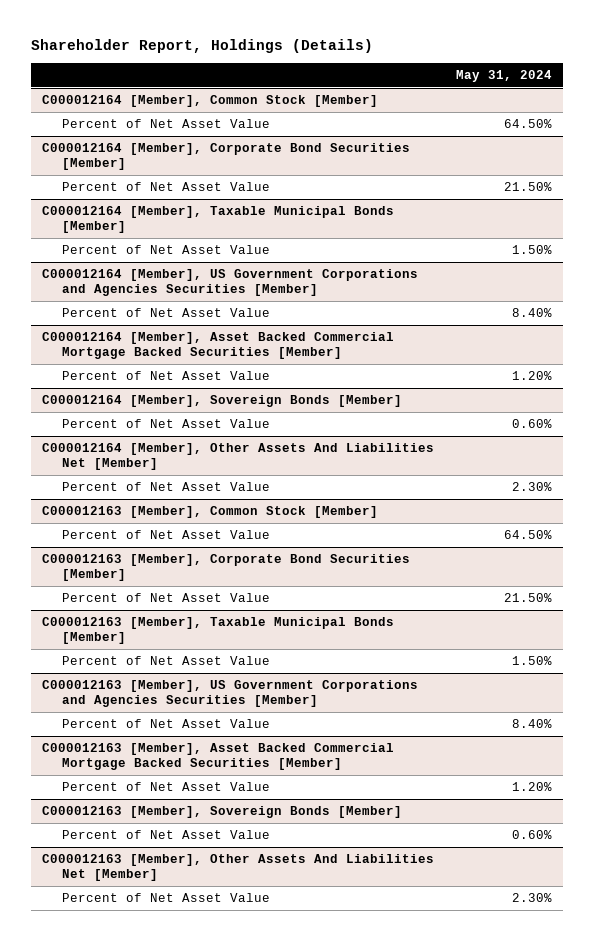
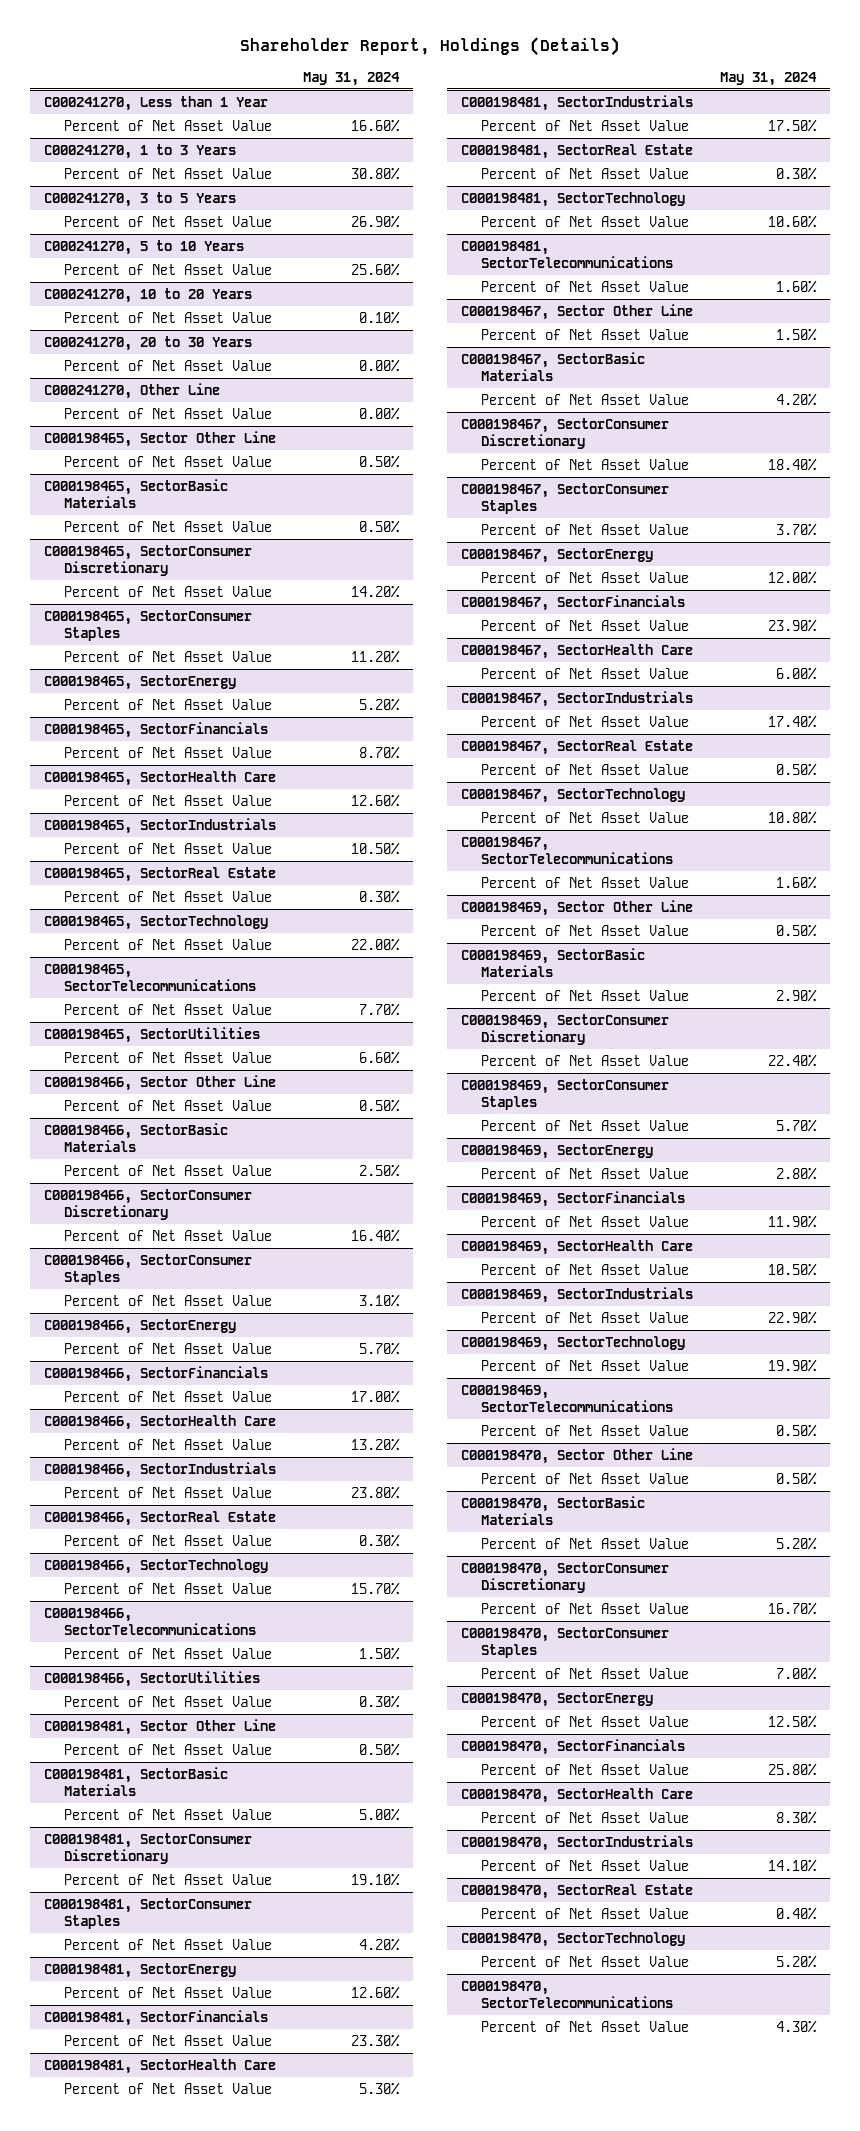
- C000012164 [Member], Common Stock [Member]
- Percent of Net Asset Value | 64.50%
- C000012164 [Member], Corporate Bond Securities [Member]
- Percent of Net Asset Value | 21.50%
- C000012164 [Member], Taxable Municipal Bonds [Member]
+ C000241270, Less than 1 Year
+ Percent of Net Asset Value | 16.60%
+ C000241270, 1 to 3 Years
+ Percent of Net Asset Value | 30.80%
+ C000241270, 3 to 5 Years
+ Percent of Net Asset Value | 26.90%
+ C000241270, 5 to 10 Years
+ Percent of Net Asset Value | 25.60%
+ C000241270, 10 to 20 Years
+ Percent of Net Asset Value | 0.10%
+ C000241270, 20 to 30 Years
+ Percent of Net Asset Value | 0.00%
+ C000241270, Other Line
+ Percent of Net Asset Value | 0.00%
+ C000198465, Sector Other Line
+ Percent of Net Asset Value | 0.50%
+ C000198465, SectorBasic Materials
+ Percent of Net Asset Value | 0.50%
+ C000198465, SectorConsumer Discretionary
+ Percent of Net Asset Value | 14.20%
+ C000198465, SectorConsumer Staples
+ Percent of Net Asset Value | 11.20%
+ C000198465, SectorEnergy
+ Percent of Net Asset Value | 5.20%
+ C000198465, SectorFinancials
+ Percent of Net Asset Value | 8.70%
+ C000198465, SectorHealth Care
+ Percent of Net Asset Value | 12.60%
+ C000198465, SectorIndustrials
+ Percent of Net Asset Value | 10.50%
+ C000198465, SectorReal Estate
+ Percent of Net Asset Value | 0.30%
+ C000198465, SectorTechnology
+ Percent of Net Asset Value | 22.00%
+ C000198465, SectorTelecommunications
+ Percent of Net Asset Value | 7.70%
+ C000198465, SectorUtilities
+ Percent of Net Asset Value | 6.60%
+ C000198466, Sector Other Line
+ Percent of Net Asset Value | 0.50%
+ C000198466, SectorBasic Materials
+ Percent of Net Asset Value | 2.50%
+ C000198466, SectorConsumer Discretionary
+ Percent of Net Asset Value | 16.40%
+ C000198466, SectorConsumer Staples
+ Percent of Net Asset Value | 3.10%
+ C000198466, SectorEnergy
+ Percent of Net Asset Value | 5.70%
+ C000198466, SectorFinancials
+ Percent of Net Asset Value | 17.00%
+ C000198466, SectorHealth Care
+ Percent of Net Asset Value | 13.20%
+ C000198466, SectorIndustrials
+ Percent of Net Asset Value | 23.80%
+ C000198466, SectorReal Estate
+ Percent of Net Asset Value | 0.30%
+ C000198466, SectorTechnology
+ Percent of Net Asset Value | 15.70%
+ C000198466, SectorTelecommunications
- C000012164 [Member], US Government Corporations and Agencies Securities [Member]
- Percent of Net Asset Value | 8.40%
- C000012164 [Member], Asset Backed Commercial Mortgage Backed Securities [Member]
- Percent of Net Asset Value | 1.20%
- C000012164 [Member], Sovereign Bonds [Member]
- Percent of Net Asset Value | 0.60%
- C000012164 [Member], Other Assets And Liabilities Net [Member]
- Percent of Net Asset Value | 2.30%
- C000012163 [Member], Common Stock [Member]
- Percent of Net Asset Value | 64.50%
- C000012163 [Member], Corporate Bond Securities [Member]
- Percent of Net Asset Value | 21.50%
- C000012163 [Member], Taxable Municipal Bonds [Member]
+ C000198466, SectorUtilities
+ Percent of Net Asset Value | 0.30%
+ C000198481, Sector Other Line
+ Percent of Net Asset Value | 0.50%
+ C000198481, SectorBasic Materials
+ Percent of Net Asset Value | 5.00%
+ C000198481, SectorConsumer Discretionary
+ Percent of Net Asset Value | 19.10%
+ C000198481, SectorConsumer Staples
+ Percent of Net Asset Value | 4.20%
+ C000198481, SectorEnergy
+ Percent of Net Asset Value | 12.60%
+ C000198481, SectorFinancials
+ Percent of Net Asset Value | 23.30%
+ C000198481, SectorHealth Care
+ Percent of Net Asset Value | 5.30%
+ C000198481, SectorIndustrials
+ Percent of Net Asset Value | 17.50%
+ C000198481, SectorReal Estate
+ Percent of Net Asset Value | 0.30%
+ C000198481, SectorTechnology
+ Percent of Net Asset Value | 10.60%
+ C000198481, SectorTelecommunications
+ Percent of Net Asset Value | 1.60%
+ C000198467, Sector Other Line
- C000012163 [Member], US Government Corporations and Agencies Securities [Member]
- Percent of Net Asset Value | 8.40%
- C000012163 [Member], Asset Backed Commercial Mortgage Backed Securities [Member]
- Percent of Net Asset Value | 1.20%
- C000012163 [Member], Sovereign Bonds [Member]
- Percent of Net Asset Value | 0.60%
- C000012163 [Member], Other Assets And Liabilities Net [Member]
- Percent of Net Asset Value | 2.30%
+ C000198467, SectorBasic Materials
+ Percent of Net Asset Value | 4.20%
+ C000198467, SectorConsumer Discretionary
+ Percent of Net Asset Value | 18.40%
+ C000198467, SectorConsumer Staples
+ Percent of Net Asset Value | 3.70%
+ C000198467, SectorEnergy
+ Percent of Net Asset Value | 12.00%
+ C000198467, SectorFinancials
+ Percent of Net Asset Value | 23.90%
+ C000198467, SectorHealth Care
+ Percent of Net Asset Value | 6.00%
+ C000198467, SectorIndustrials
+ Percent of Net Asset Value | 17.40%
+ C000198467, SectorReal Estate
+ Percent of Net Asset Value | 0.50%
+ C000198467, SectorTechnology
+ Percent of Net Asset Value | 10.80%
+ C000198467, SectorTelecommunications
+ Percent of Net Asset Value | 1.60%
+ C000198469, Sector Other Line
+ Percent of Net Asset Value | 0.50%
+ C000198469, SectorBasic Materials
+ Percent of Net Asset Value | 2.90%
+ C000198469, SectorConsumer Discretionary
+ Percent of Net Asset Value | 22.40%
+ C000198469, SectorConsumer Staples
+ Percent of Net Asset Value | 5.70%
+ C000198469, SectorEnergy
+ Percent of Net Asset Value | 2.80%
+ C000198469, SectorFinancials
+ Percent of Net Asset Value | 11.90%
+ C000198469, SectorHealth Care
+ Percent of Net Asset Value | 10.50%
+ C000198469, SectorIndustrials
+ Percent of Net Asset Value | 22.90%
+ C000198469, SectorTechnology
+ Percent of Net Asset Value | 19.90%
+ C000198469, SectorTelecommunications
+ Percent of Net Asset Value | 0.50%
+ C000198470, Sector Other Line
+ Percent of Net Asset Value | 0.50%
+ C000198470, SectorBasic Materials
+ Percent of Net Asset Value | 5.20%
+ C000198470, SectorConsumer Discretionary
+ Percent of Net Asset Value | 16.70%
+ C000198470, SectorConsumer Staples
+ Percent of Net Asset Value | 7.00%
+ C000198470, SectorEnergy
+ Percent of Net Asset Value | 12.50%
+ C000198470, SectorFinancials
+ Percent of Net Asset Value | 25.80%
+ C000198470, SectorHealth Care
+ Percent of Net Asset Value | 8.30%
+ C000198470, SectorIndustrials
+ Percent of Net Asset Value | 14.10%
+ C000198470, SectorReal Estate
+ Percent of Net Asset Value | 0.40%
+ C000198470, SectorTechnology
+ Percent of Net Asset Value | 5.20%
+ C000198470, SectorTelecommunications
+ Percent of Net Asset Value | 4.30%

